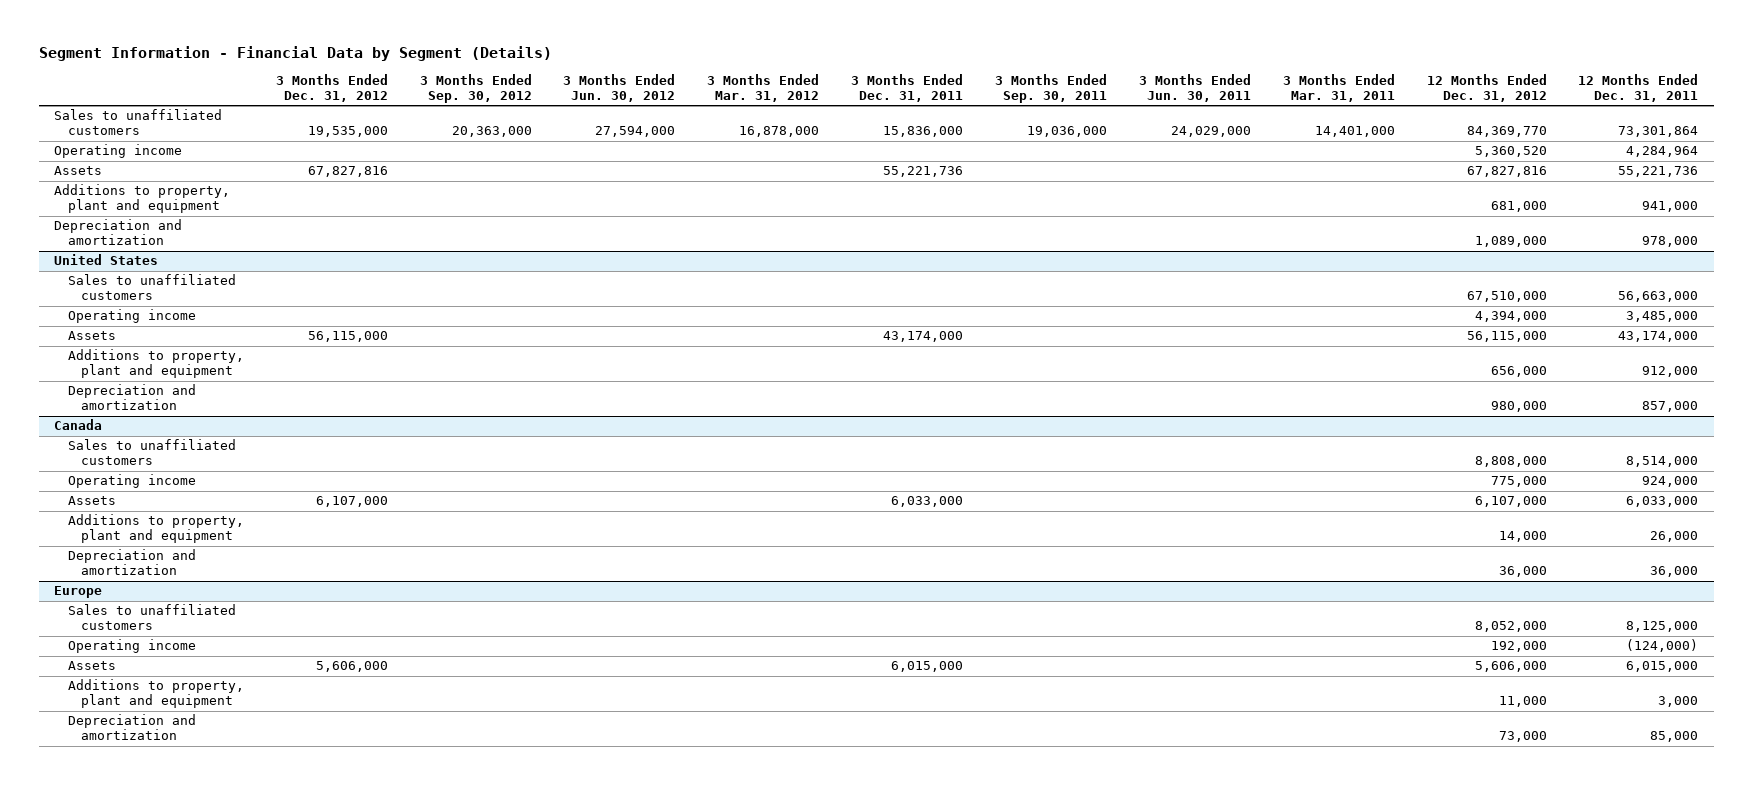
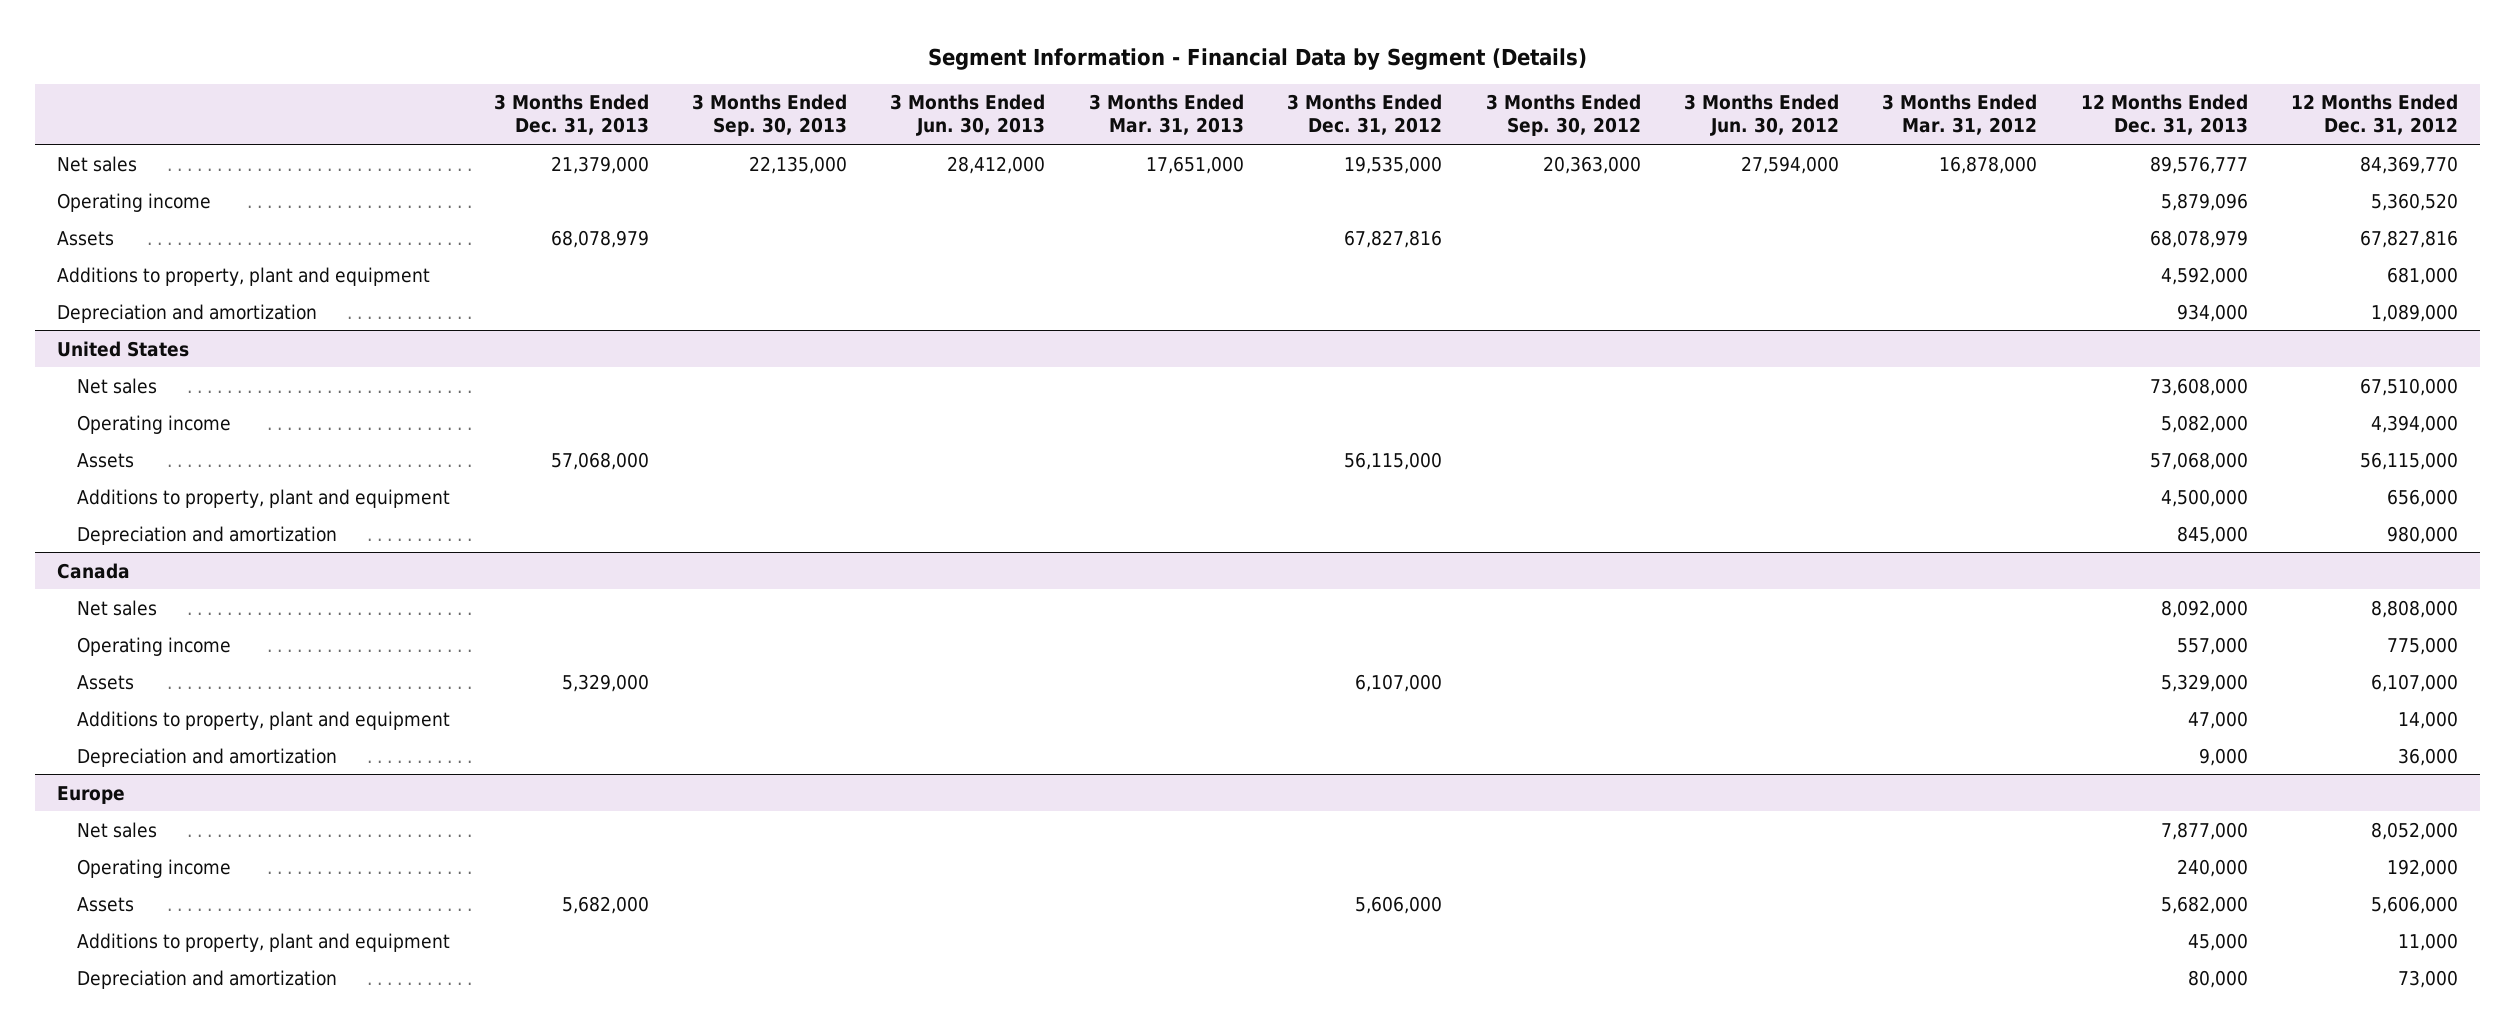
- | 3 Months Ended Dec. 31, 2012 | 3 Months Ended Sep. 30, 2012 | 3 Months Ended Jun. 30, 2012 | 3 Months Ended Mar. 31, 2012 | 3 Months Ended Dec. 31, 2011 | 3 Months Ended Sep. 30, 2011 | 3 Months Ended Jun. 30, 2011 | 3 Months Ended Mar. 31, 2011 | 12 Months Ended Dec. 31, 2012 | 12 Months Ended Dec. 31, 2011
+ | 3 Months Ended Dec. 31, 2013 | 3 Months Ended Sep. 30, 2013 | 3 Months Ended Jun. 30, 2013 | 3 Months Ended Mar. 31, 2013 | 3 Months Ended Dec. 31, 2012 | 3 Months Ended Sep. 30, 2012 | 3 Months Ended Jun. 30, 2012 | 3 Months Ended Mar. 31, 2012 | 12 Months Ended Dec. 31, 2013 | 12 Months Ended Dec. 31, 2012
- Sales to unaffiliated customers | 19,535,000 | 20,363,000 | 27,594,000 | 16,878,000 | 15,836,000 | 19,036,000 | 24,029,000 | 14,401,000 | 84,369,770 | 73,301,864
+ Net sales | 21,379,000 | 22,135,000 | 28,412,000 | 17,651,000 | 19,535,000 | 20,363,000 | 27,594,000 | 16,878,000 | 89,576,777 | 84,369,770
@ United States
- Sales to unaffiliated customers | | | | | | | | | 67,510,000 | 56,663,000
+ Net sales | | | | | | | | | 73,608,000 | 67,510,000
@ Canada
- Sales to unaffiliated customers | | | | | | | | | 8,808,000 | 8,514,000
+ Net sales | | | | | | | | | 8,092,000 | 8,808,000
@ Europe
- Sales to unaffiliated customers | | | | | | | | | 8,052,000 | 8,125,000
+ Net sales | | | | | | | | | 7,877,000 | 8,052,000

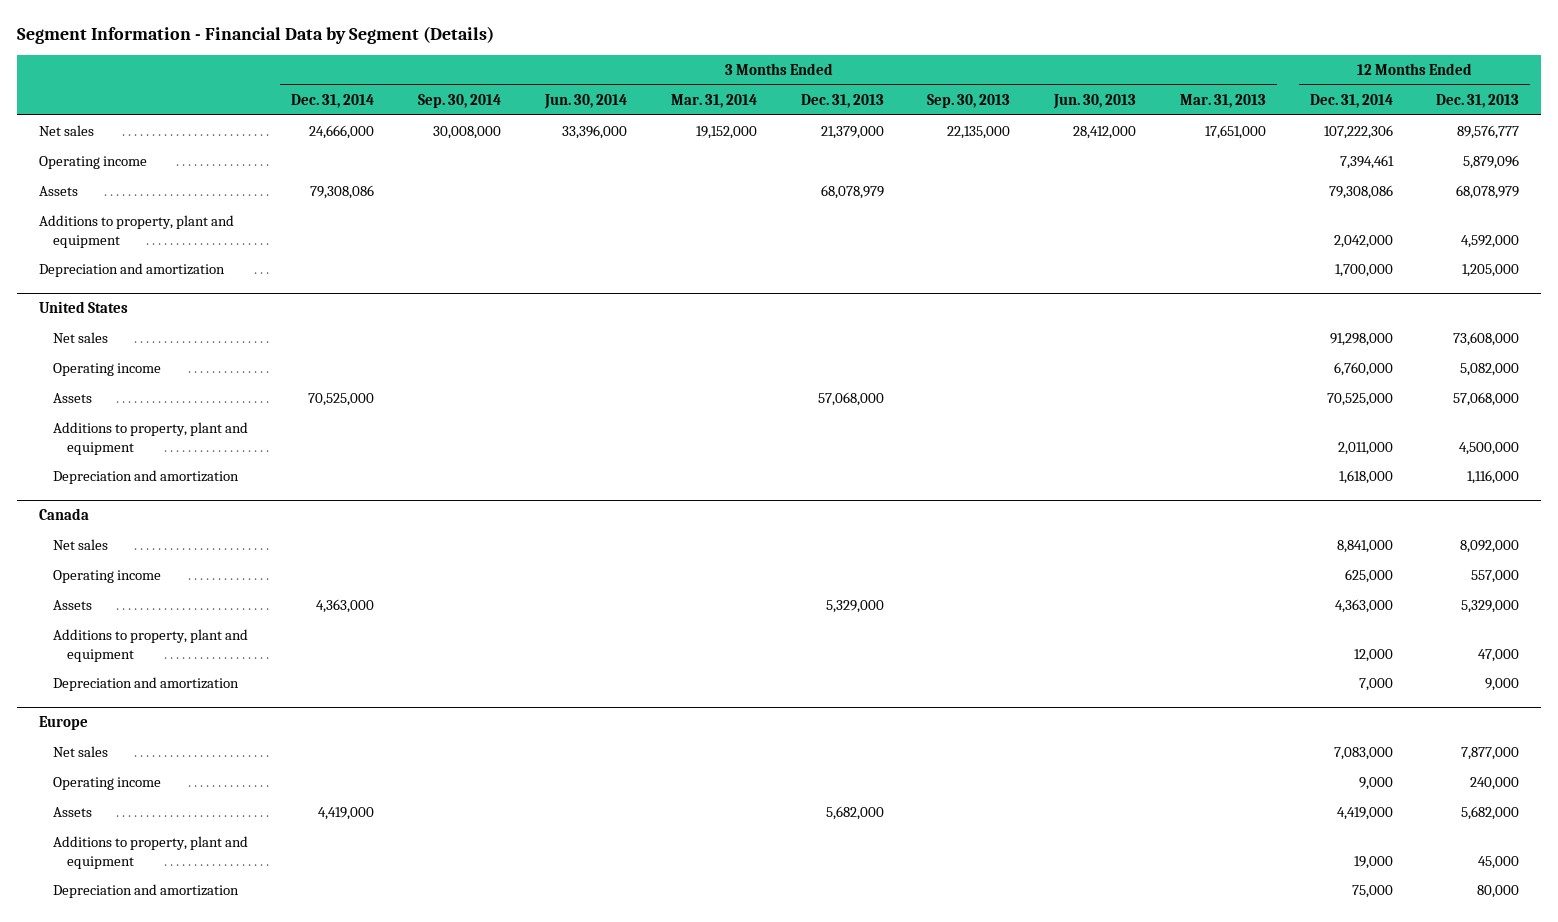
- | 3 Months Ended Dec. 31, 2013 | 3 Months Ended Sep. 30, 2013 | 3 Months Ended Jun. 30, 2013 | 3 Months Ended Mar. 31, 2013 | 3 Months Ended Dec. 31, 2012 | 3 Months Ended Sep. 30, 2012 | 3 Months Ended Jun. 30, 2012 | 3 Months Ended Mar. 31, 2012 | 12 Months Ended Dec. 31, 2013 | 12 Months Ended Dec. 31, 2012
+ | 3 Months Ended Dec. 31, 2014 | 3 Months Ended Sep. 30, 2014 | 3 Months Ended Jun. 30, 2014 | 3 Months Ended Mar. 31, 2014 | 3 Months Ended Dec. 31, 2013 | 3 Months Ended Sep. 30, 2013 | 3 Months Ended Jun. 30, 2013 | 3 Months Ended Mar. 31, 2013 | 12 Months Ended Dec. 31, 2014 | 12 Months Ended Dec. 31, 2013
- Depreciation and amortization | | | | | | | | | 934,000 | 1,089,000
+ Depreciation and amortization | | | | | | | | | 1,700,000 | 1,205,000
@ United States
- Depreciation and amortization | | | | | | | | | 845,000 | 980,000
+ Depreciation and amortization | | | | | | | | | 1,618,000 | 1,116,000

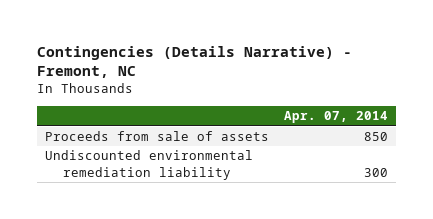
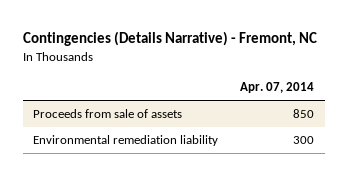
- Undiscounted environmental remediation liability | 300
+ Environmental remediation liability | 300

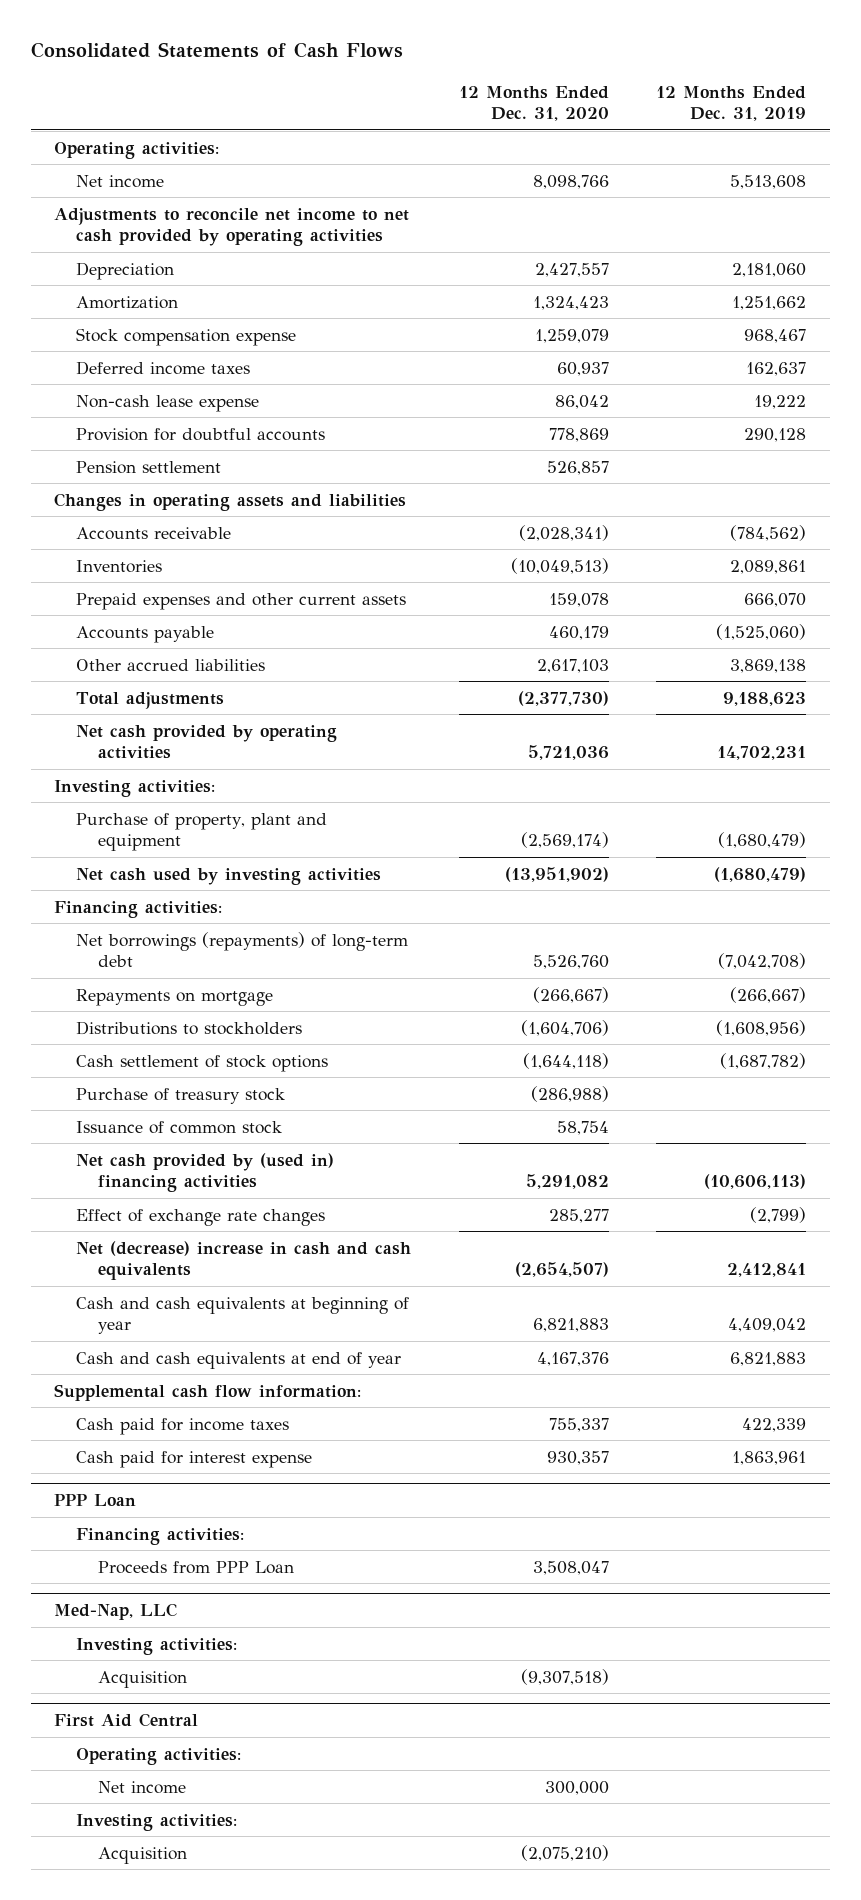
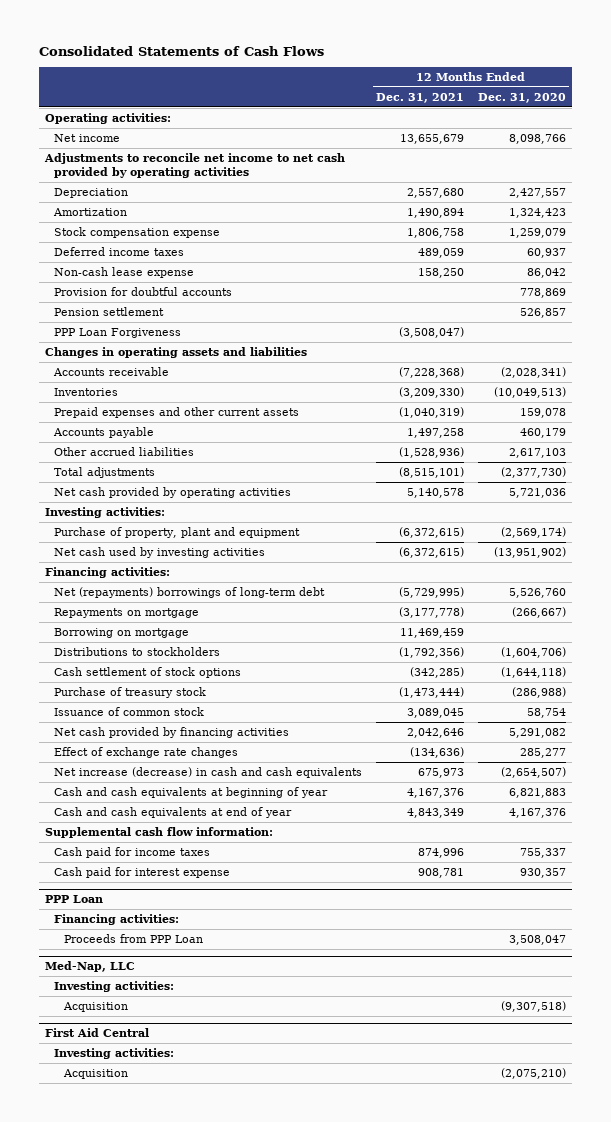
- | 12 Months Ended Dec. 31, 2020 | 12 Months Ended Dec. 31, 2019
+ | 12 Months Ended Dec. 31, 2021 | 12 Months Ended Dec. 31, 2020
+ PPP Loan Forgiveness | (3,508,047) |
- Net borrowings (repayments) of long-term debt | 5,526,760 | (7,042,708)
+ Net (repayments) borrowings of long-term debt | (5,729,995) | 5,526,760
+ Borrowing on mortgage | 11,469,459 |
- Net cash provided by (used in) financing activities | 5,291,082 | (10,606,113)
+ Net cash provided by financing activities | 2,042,646 | 5,291,082
- Net (decrease) increase in cash and cash equivalents | (2,654,507) | 2,412,841
+ Net increase (decrease) in cash and cash equivalents | 675,973 | (2,654,507)
@ First Aid Central
- Operating activities:
- Net income | 300,000 |

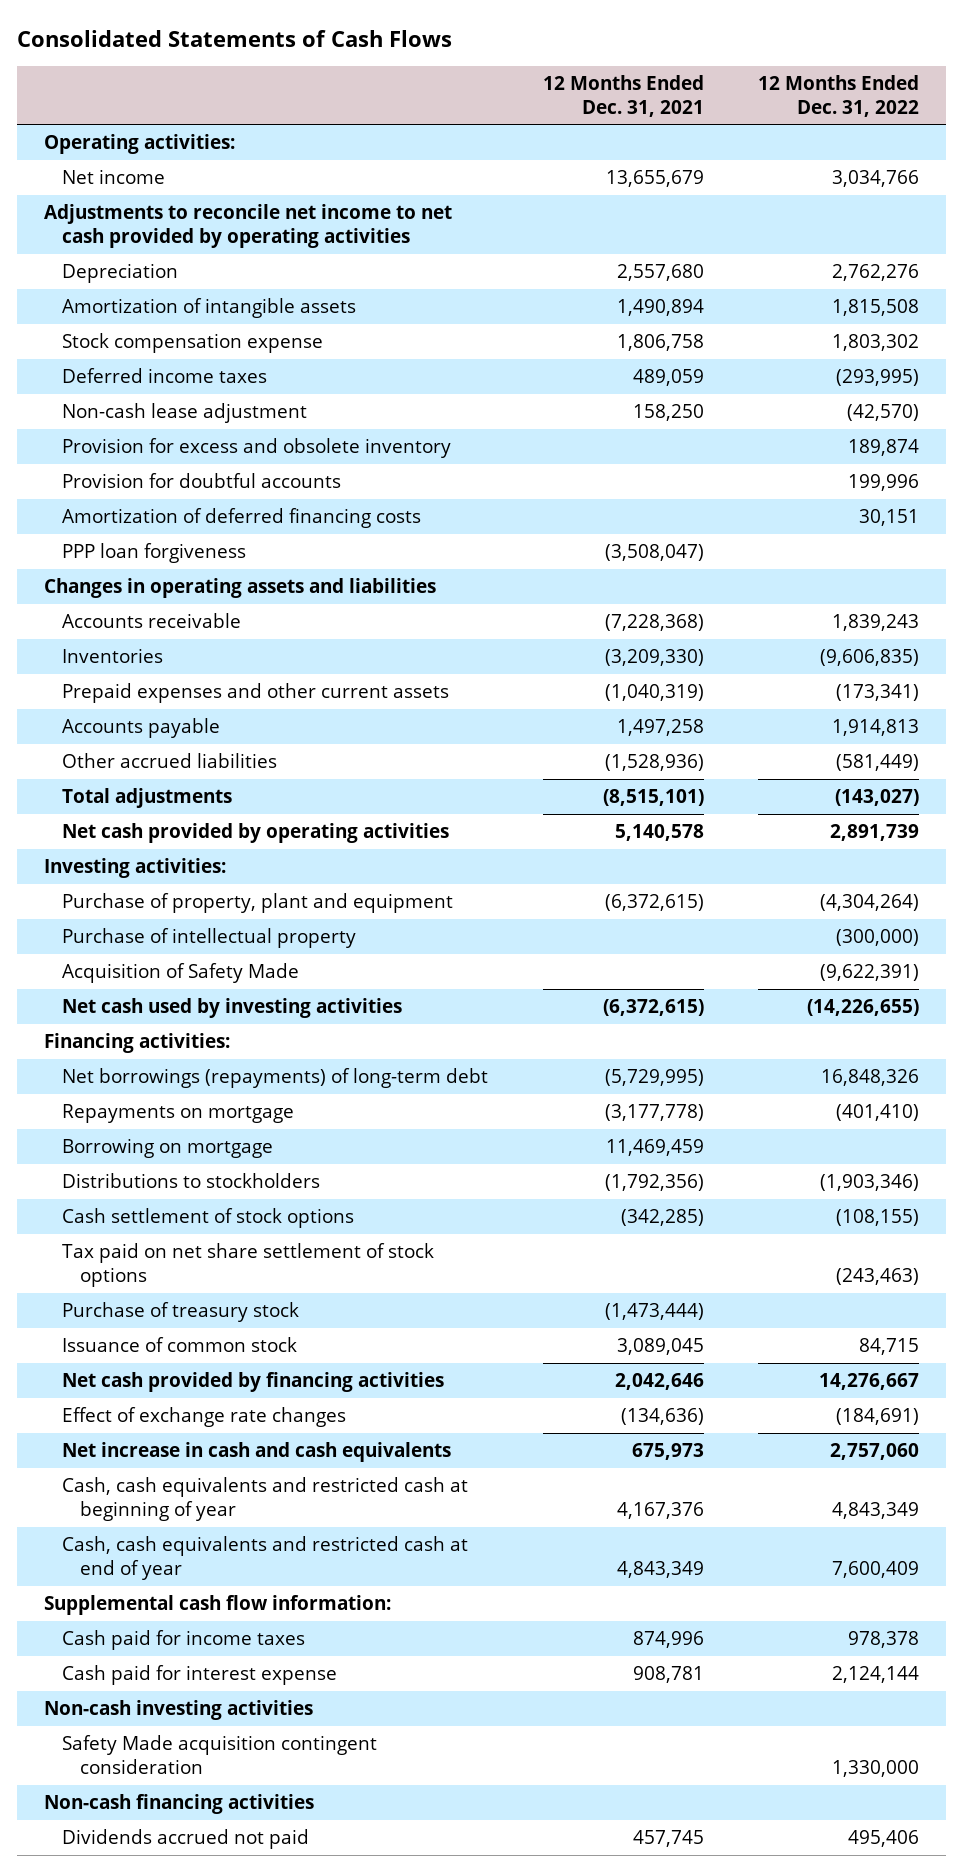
- | 12 Months Ended Dec. 31, 2021 | 12 Months Ended Dec. 31, 2020
+ | 12 Months Ended Dec. 31, 2021 | 12 Months Ended Dec. 31, 2022
- Amortization | 1,490,894 | 1,324,423
+ Amortization of intangible assets | 1,490,894 | 1,815,508
- Non-cash lease expense | 158,250 | 86,042
+ Non-cash lease adjustment | 158,250 | (42,570)
+ Provision for excess and obsolete inventory | | 189,874
- Pension settlement | | 526,857
- PPP Loan Forgiveness | (3,508,047) |
+ Amortization of deferred financing costs | | 30,151
+ PPP loan forgiveness | (3,508,047) |
+ Purchase of intellectual property | | (300,000)
+ Acquisition of Safety Made | | (9,622,391)
- Net (repayments) borrowings of long-term debt | (5,729,995) | 5,526,760
+ Net borrowings (repayments) of long-term debt | (5,729,995) | 16,848,326
+ Tax paid on net share settlement of stock options | | (243,463)
- Net increase (decrease) in cash and cash equivalents | 675,973 | (2,654,507)
- Cash and cash equivalents at beginning of year | 4,167,376 | 6,821,883
- Cash and cash equivalents at end of year | 4,843,349 | 4,167,376
+ Net increase in cash and cash equivalents | 675,973 | 2,757,060
+ Cash, cash equivalents and restricted cash at beginning of year | 4,167,376 | 4,843,349
+ Cash, cash equivalents and restricted cash at end of year | 4,843,349 | 7,600,409
- PPP Loan
- Financing activities:
- Proceeds from PPP Loan | | 3,508,047
- Med-Nap, LLC
- Investing activities:
- Acquisition | | (9,307,518)
- First Aid Central
- Investing activities:
- Acquisition | | (2,075,210)
+ Non-cash investing activities
+ Safety Made acquisition contingent consideration | | 1,330,000
+ Non-cash financing activities
+ Dividends accrued not paid | 457,745 | 495,406

